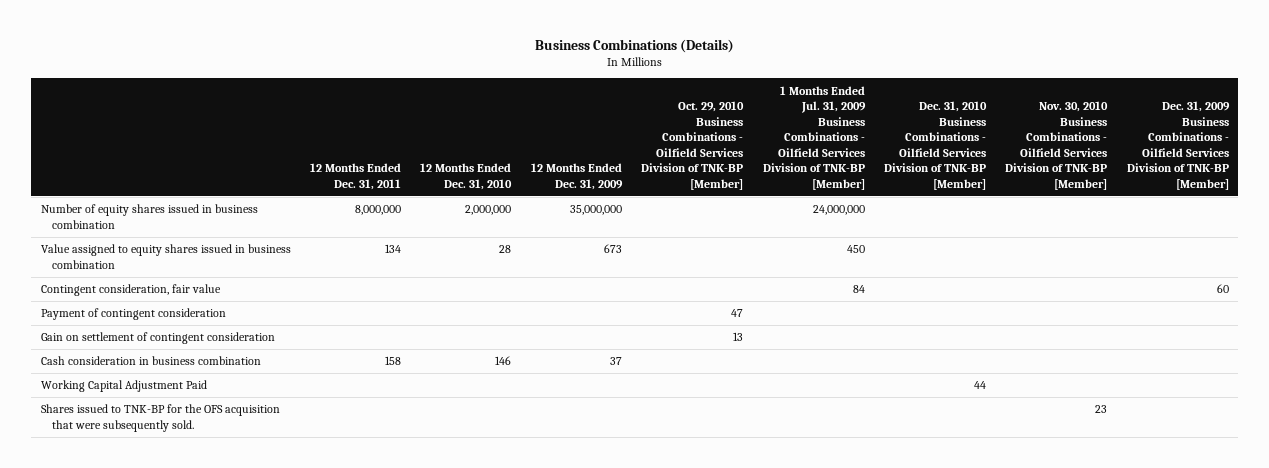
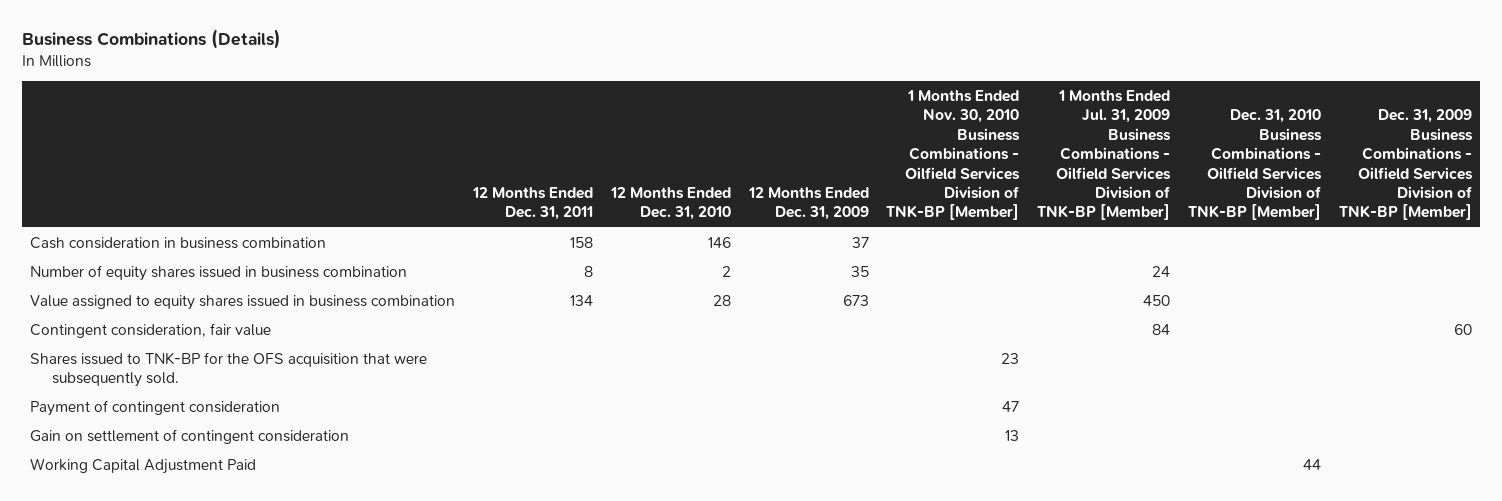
- | 12 Months Ended Dec. 31, 2011 | 12 Months Ended Dec. 31, 2010 | 12 Months Ended Dec. 31, 2009 | Oct. 29, 2010 Business Combinations - Oilfield Services Division of TNK-BP [Member] | 1 Months Ended Jul. 31, 2009 Business Combinations - Oilfield Services Division of TNK-BP [Member] | Dec. 31, 2010 Business Combinations - Oilfield Services Division of TNK-BP [Member] | Nov. 30, 2010 Business Combinations - Oilfield Services Division of TNK-BP [Member] | Dec. 31, 2009 Business Combinations - Oilfield Services Division of TNK-BP [Member]
+ | 12 Months Ended Dec. 31, 2011 | 12 Months Ended Dec. 31, 2010 | 12 Months Ended Dec. 31, 2009 | 1 Months Ended Nov. 30, 2010 Business Combinations - Oilfield Services Division of TNK-BP [Member] | 1 Months Ended Jul. 31, 2009 Business Combinations - Oilfield Services Division of TNK-BP [Member] | Dec. 31, 2010 Business Combinations - Oilfield Services Division of TNK-BP [Member] | Dec. 31, 2009 Business Combinations - Oilfield Services Division of TNK-BP [Member]
- Number of equity shares issued in business combination | 8,000,000 | 2,000,000 | 35,000,000 | | 24,000,000 | | |
moved up: Cash consideration in business combination | 158 | 146 | 37 | | | |
+ Number of equity shares issued in business combination | 8 | 2 | 35 | | 24 | |
moved up: Shares issued to TNK-BP for the OFS acquisition that were subsequently sold. | | | | 23 | | |

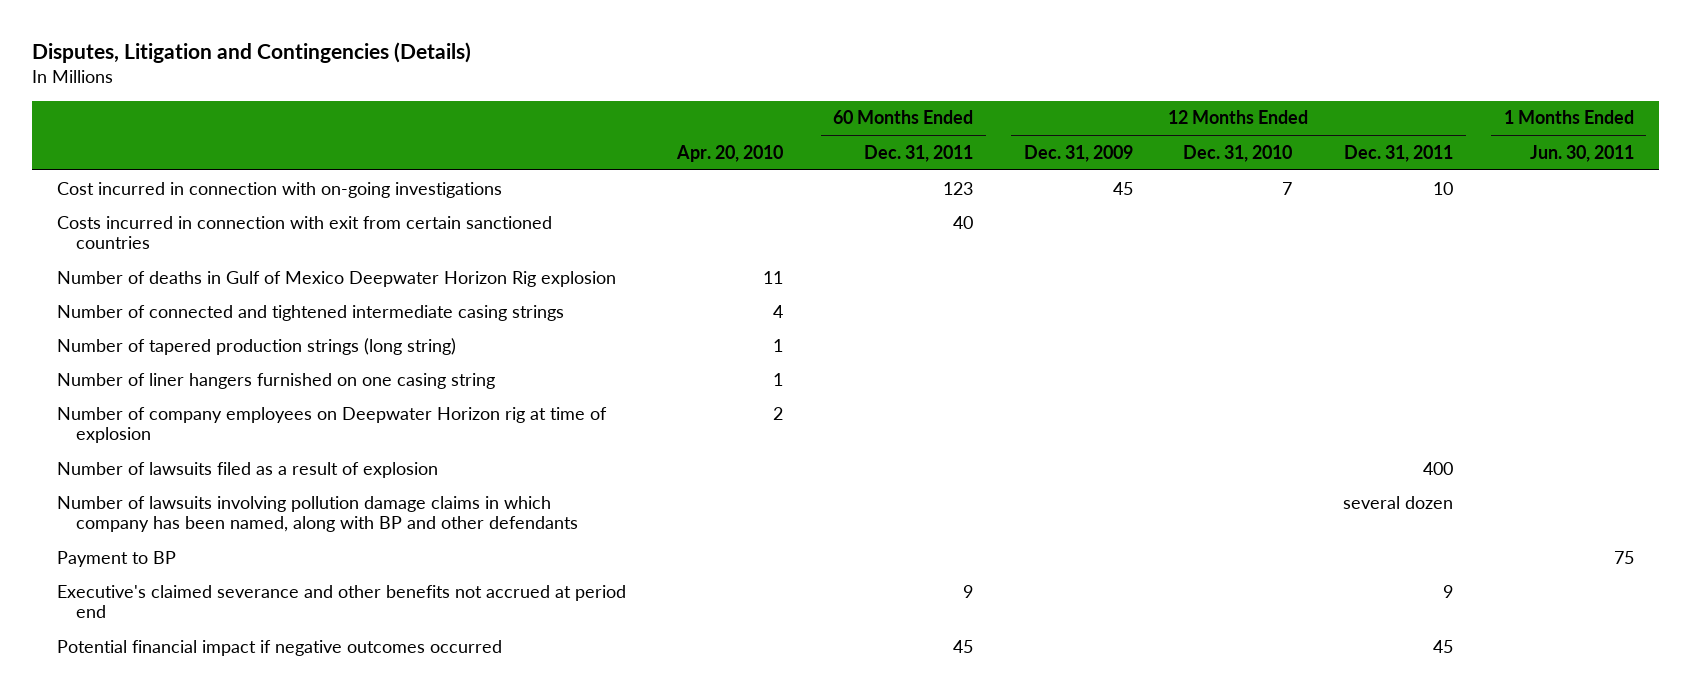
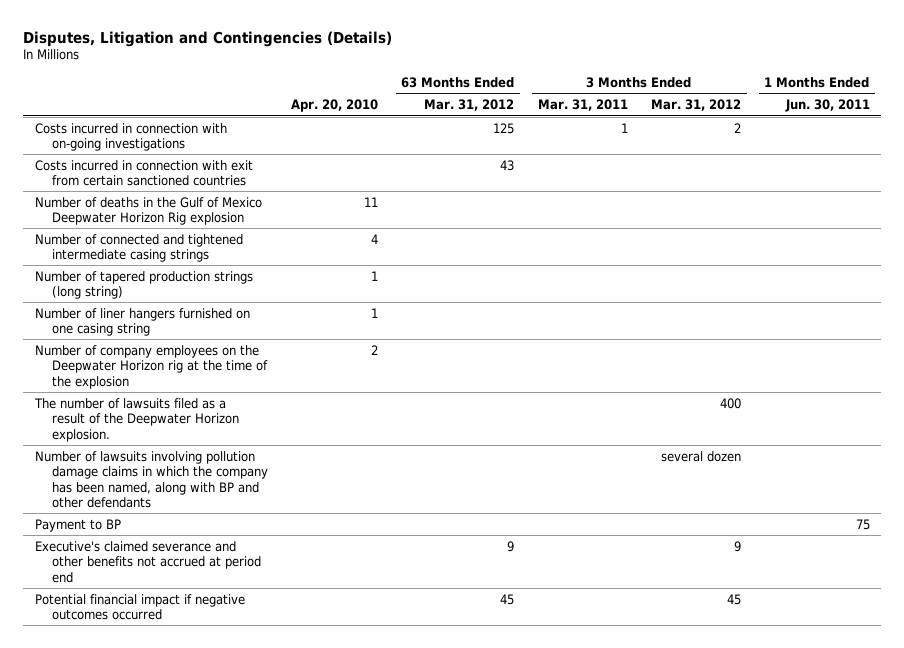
- | Apr. 20, 2010 | 60 Months Ended Dec. 31, 2011 | 12 Months Ended Dec. 31, 2009 | 12 Months Ended Dec. 31, 2010 | 12 Months Ended Dec. 31, 2011 | 1 Months Ended Jun. 30, 2011
+ | Apr. 20, 2010 | 63 Months Ended Mar. 31, 2012 | 3 Months Ended Mar. 31, 2011 | 3 Months Ended Mar. 31, 2012 | 1 Months Ended Jun. 30, 2011
- Cost incurred in connection with on-going investigations | | 123 | 45 | 7 | 10 |
+ Costs incurred in connection with on-going investigations | | 125 | 1 | 2 |
- Number of deaths in Gulf of Mexico Deepwater Horizon Rig explosion | 11 | | | | |
+ Number of deaths in the Gulf of Mexico Deepwater Horizon Rig explosion | 11 | | | |
- Number of company employees on Deepwater Horizon rig at time of explosion | 2 | | | | |
- Number of lawsuits filed as a result of explosion | | | | | 400 |
- Number of lawsuits involving pollution damage claims in which company has been named, along with BP and other defendants | | | | | several dozen |
+ Number of company employees on the Deepwater Horizon rig at the time of the explosion | 2 | | | |
+ The number of lawsuits filed as a result of the Deepwater Horizon explosion. | | | | 400 |
+ Number of lawsuits involving pollution damage claims in which the company has been named, along with BP and other defendants | | | | several dozen |

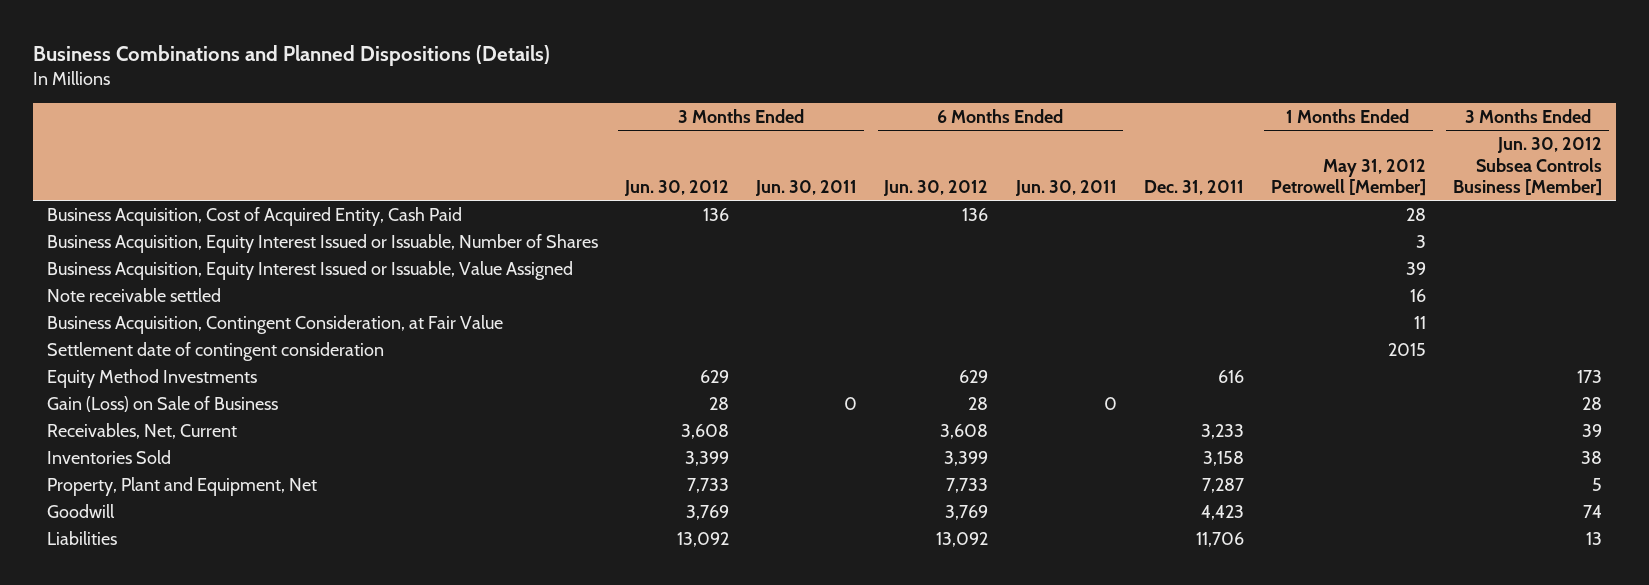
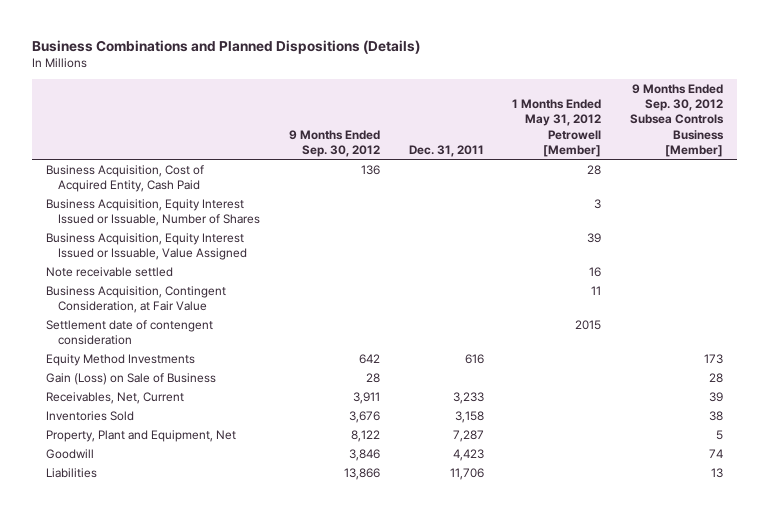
- | 3 Months Ended Jun. 30, 2012 | 3 Months Ended Jun. 30, 2011 | 6 Months Ended Jun. 30, 2012 | 6 Months Ended Jun. 30, 2011 | Dec. 31, 2011 | 1 Months Ended May 31, 2012 Petrowell [Member] | 3 Months Ended Jun. 30, 2012 Subsea Controls Business [Member]
+ | 9 Months Ended Sep. 30, 2012 | Dec. 31, 2011 | 1 Months Ended May 31, 2012 Petrowell [Member] | 9 Months Ended Sep. 30, 2012 Subsea Controls Business [Member]
- Settlement date of contingent consideration | | | | | | 2015 |
+ Settlement date of contengent consideration | | | 2015 |

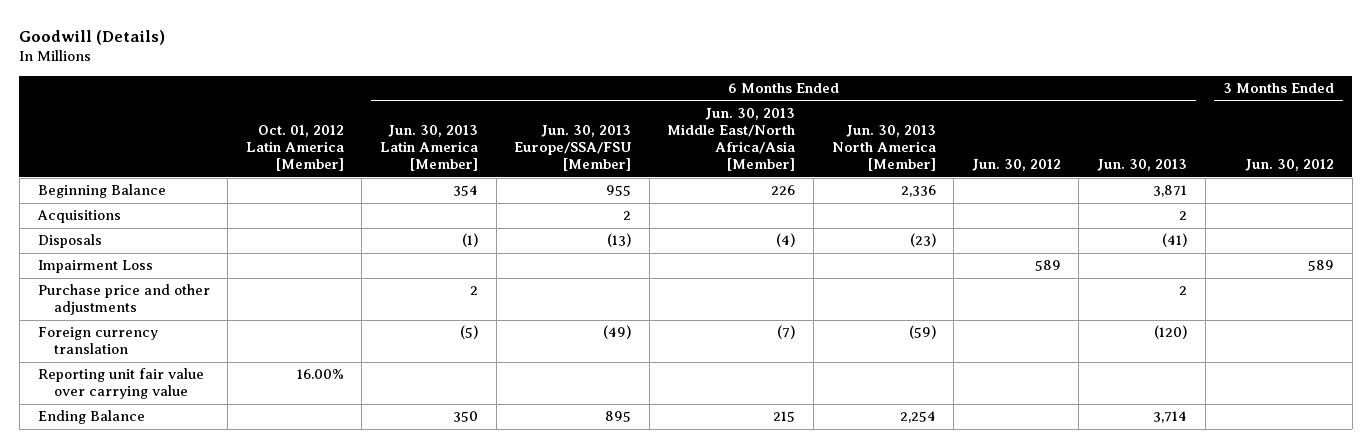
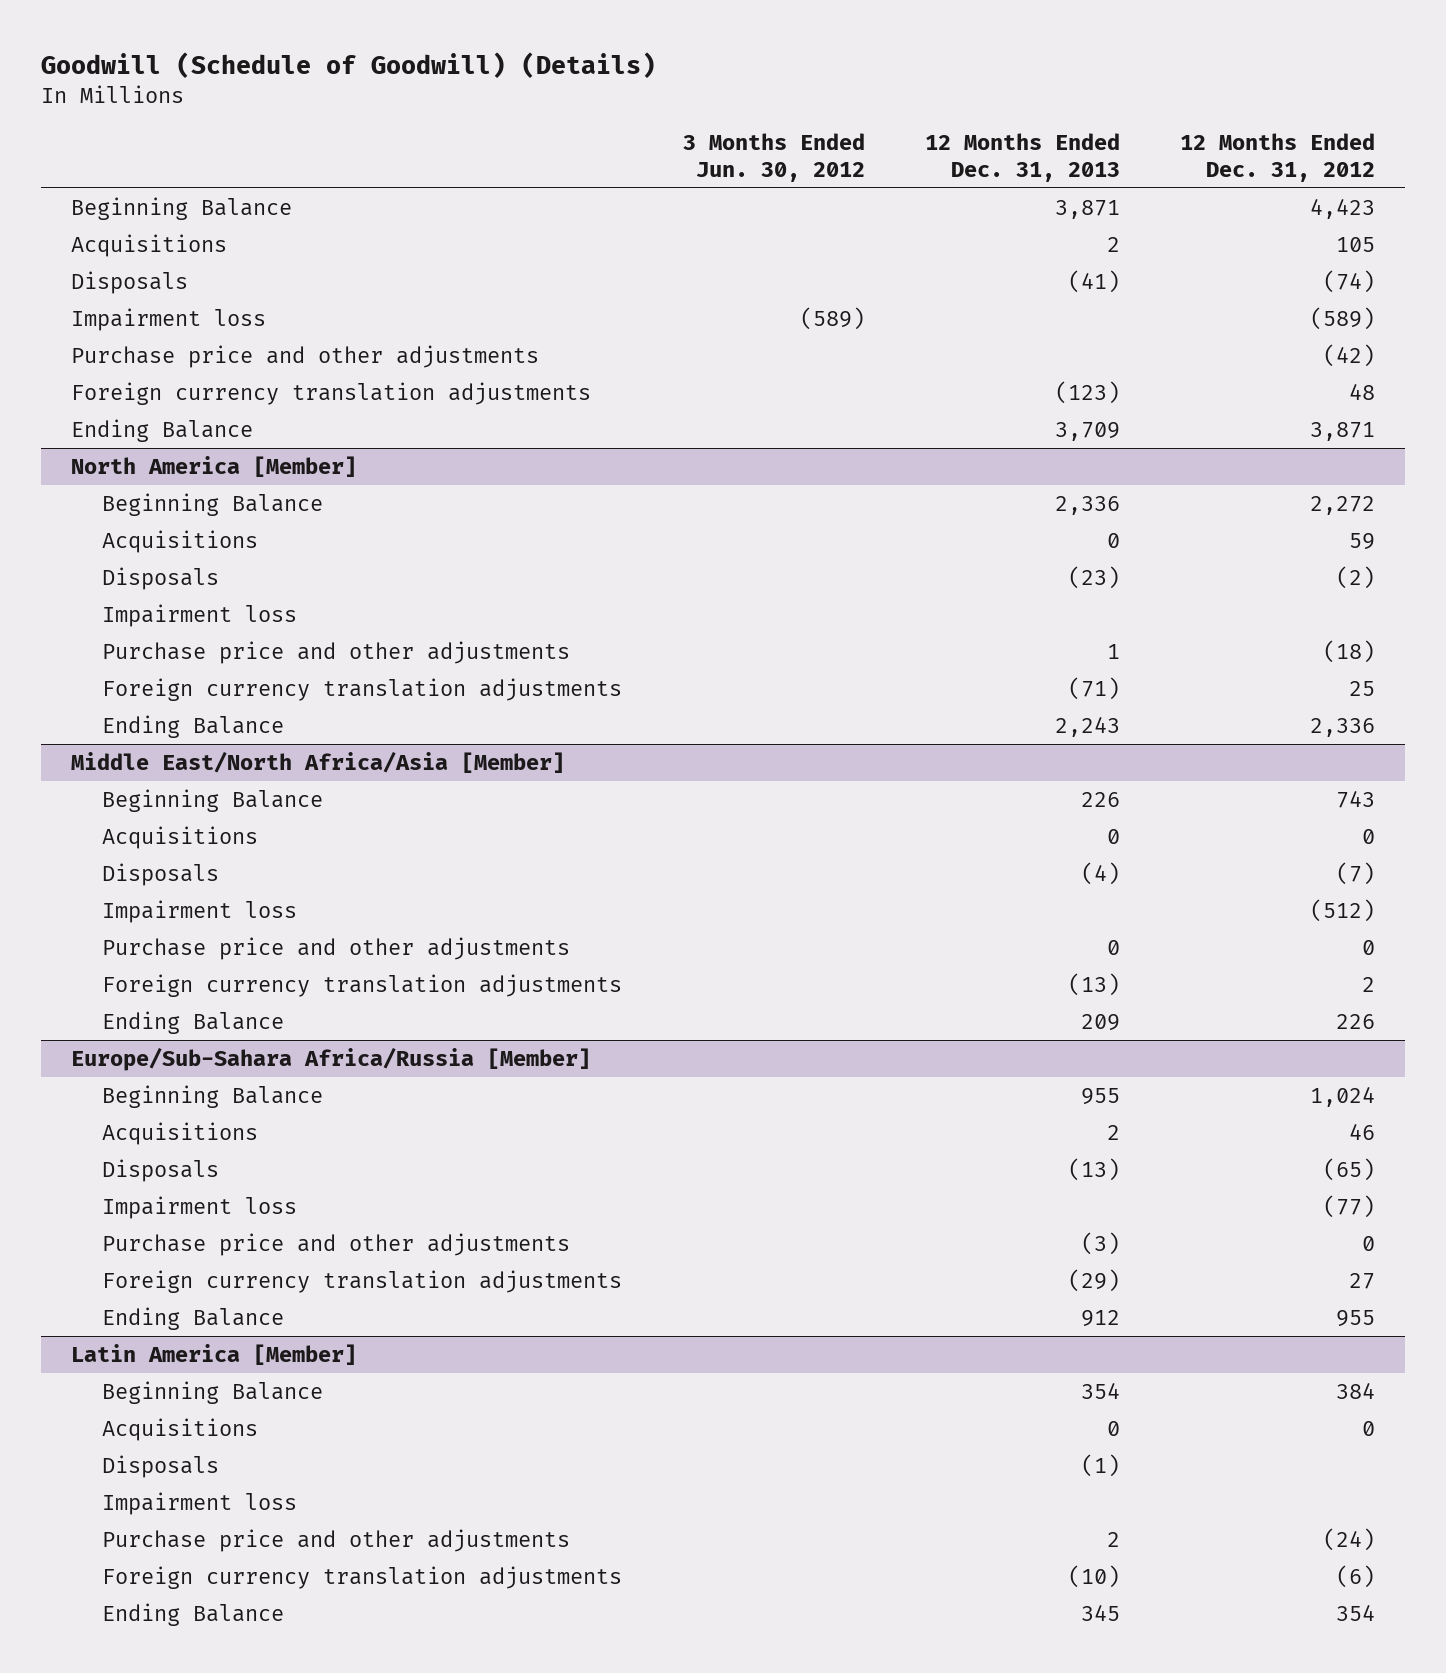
- Goodwill (Details)
+ Goodwill (Schedule of Goodwill) (Details)
- | Oct. 01, 2012 Latin America [Member] | 6 Months Ended Jun. 30, 2013 Latin America [Member] | 6 Months Ended Jun. 30, 2013 Europe/SSA/FSU [Member] | 6 Months Ended Jun. 30, 2013 Middle East/North Africa/Asia [Member] | 6 Months Ended Jun. 30, 2013 North America [Member] | 6 Months Ended Jun. 30, 2012 | 6 Months Ended Jun. 30, 2013 | 3 Months Ended Jun. 30, 2012
+ | 3 Months Ended Jun. 30, 2012 | 12 Months Ended Dec. 31, 2013 | 12 Months Ended Dec. 31, 2012
- Impairment Loss | | | | | | 589 | | 589
+ Impairment loss | (589) | | (589)
- Foreign currency translation | | (5) | (49) | (7) | (59) | | (120) |
- Reporting unit fair value over carrying value | 16.00% | | | | | | |
+ Foreign currency translation adjustments | | (123) | 48
+ North America [Member]
+ Beginning Balance | | 2,336 | 2,272
+ Acquisitions | | 0 | 59
+ Disposals | | (23) | (2)
+ Impairment loss
+ Purchase price and other adjustments | | 1 | (18)
+ Foreign currency translation adjustments | | (71) | 25
+ Ending Balance | | 2,243 | 2,336
+ Middle East/North Africa/Asia [Member]
+ Beginning Balance | | 226 | 743
+ Acquisitions | | 0 | 0
+ Disposals | | (4) | (7)
+ Impairment loss | | | (512)
+ Purchase price and other adjustments | | 0 | 0
+ Foreign currency translation adjustments | | (13) | 2
+ Ending Balance | | 209 | 226
+ Europe/Sub-Sahara Africa/Russia [Member]
+ Beginning Balance | | 955 | 1,024
+ Acquisitions | | 2 | 46
+ Disposals | | (13) | (65)
+ Impairment loss | | | (77)
+ Purchase price and other adjustments | | (3) | 0
+ Foreign currency translation adjustments | | (29) | 27
+ Ending Balance | | 912 | 955
+ Latin America [Member]
+ Beginning Balance | | 354 | 384
+ Acquisitions | | 0 | 0
+ Disposals | | (1) |
+ Impairment loss
+ Purchase price and other adjustments | | 2 | (24)
+ Foreign currency translation adjustments | | (10) | (6)
+ Ending Balance | | 345 | 354

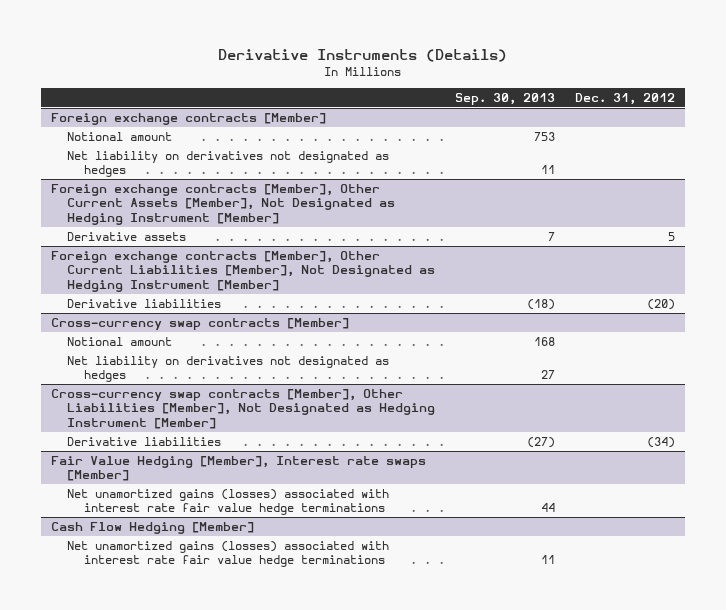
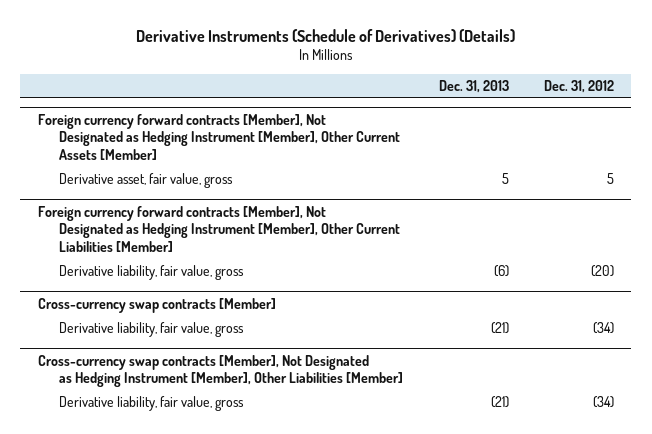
- Derivative Instruments (Details)
+ Derivative Instruments (Schedule of Derivatives) (Details)
- | Sep. 30, 2013 | Dec. 31, 2012
+ | Dec. 31, 2013 | Dec. 31, 2012
- Foreign exchange contracts [Member]
- Notional amount | 753 |
- Net liability on derivatives not designated as hedges | 11 |
- Foreign exchange contracts [Member], Other Current Assets [Member], Not Designated as Hedging Instrument [Member]
- Derivative assets | 7 | 5
- Foreign exchange contracts [Member], Other Current Liabilities [Member], Not Designated as Hedging Instrument [Member]
- Derivative liabilities | (18) | (20)
+ Foreign currency forward contracts [Member], Not Designated as Hedging Instrument [Member], Other Current Assets [Member]
+ Derivative asset, fair value, gross | 5 | 5
+ Foreign currency forward contracts [Member], Not Designated as Hedging Instrument [Member], Other Current Liabilities [Member]
+ Derivative liability, fair value, gross | (6) | (20)
@ Cross-currency swap contracts [Member]
- Notional amount | 168 |
- Net liability on derivatives not designated as hedges | 27 |
- Cross-currency swap contracts [Member], Other Liabilities [Member], Not Designated as Hedging Instrument [Member]
- Derivative liabilities | (27) | (34)
- Fair Value Hedging [Member], Interest rate swaps [Member]
- Net unamortized gains (losses) associated with interest rate fair value hedge terminations | 44 |
- Cash Flow Hedging [Member]
- Net unamortized gains (losses) associated with interest rate fair value hedge terminations | 11 |
@ Cross-currency swap contracts [Member]
+ Derivative liability, fair value, gross | (21) | (34)
+ Cross-currency swap contracts [Member], Not Designated as Hedging Instrument [Member], Other Liabilities [Member]
+ Derivative liability, fair value, gross | (21) | (34)

